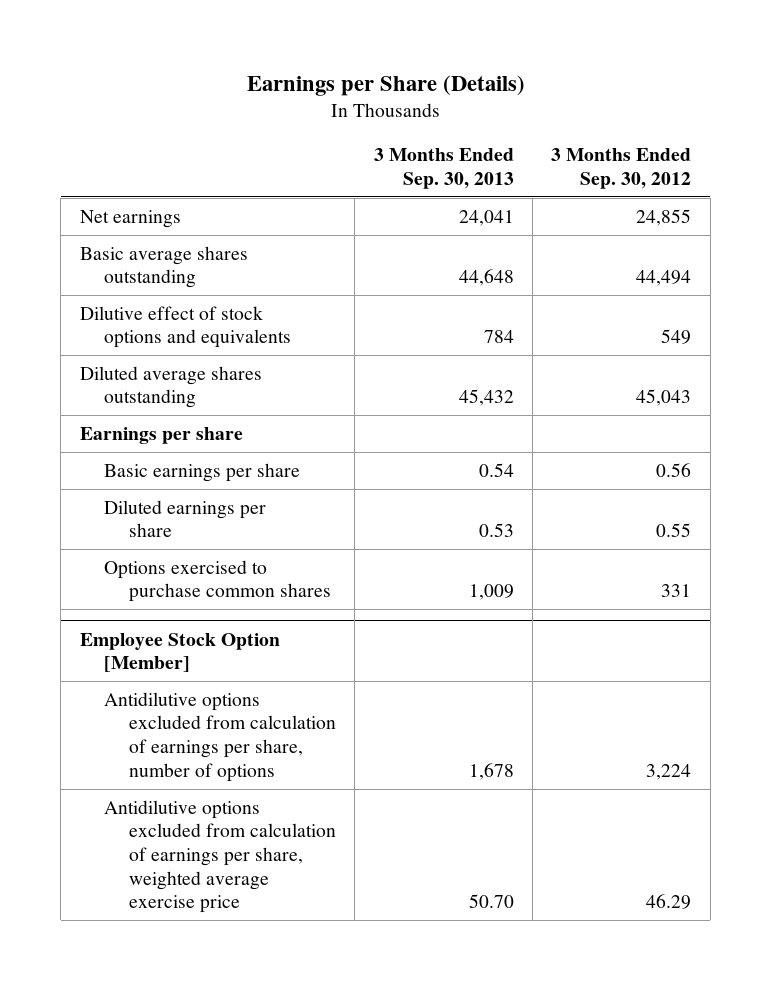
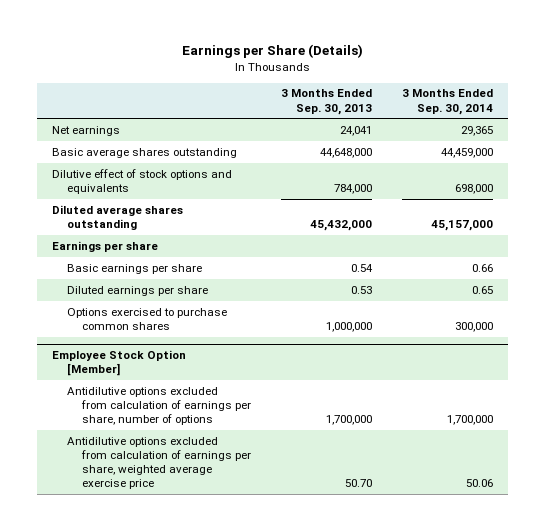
- | 3 Months Ended Sep. 30, 2013 | 3 Months Ended Sep. 30, 2012
+ | 3 Months Ended Sep. 30, 2013 | 3 Months Ended Sep. 30, 2014
- Basic average shares outstanding | 44,648 | 44,494
- Dilutive effect of stock options and equivalents | 784 | 549
- Diluted average shares outstanding | 45,432 | 45,043
+ Basic average shares outstanding | 44,648,000 | 44,459,000
+ Dilutive effect of stock options and equivalents | 784,000 | 698,000
+ Diluted average shares outstanding | 45,432,000 | 45,157,000
- Options exercised to purchase common shares | 1,009 | 331
+ Options exercised to purchase common shares | 1,000,000 | 300,000
@ Employee Stock Option [Member]
- Antidilutive options excluded from calculation of earnings per share, number of options | 1,678 | 3,224
+ Antidilutive options excluded from calculation of earnings per share, number of options | 1,700,000 | 1,700,000

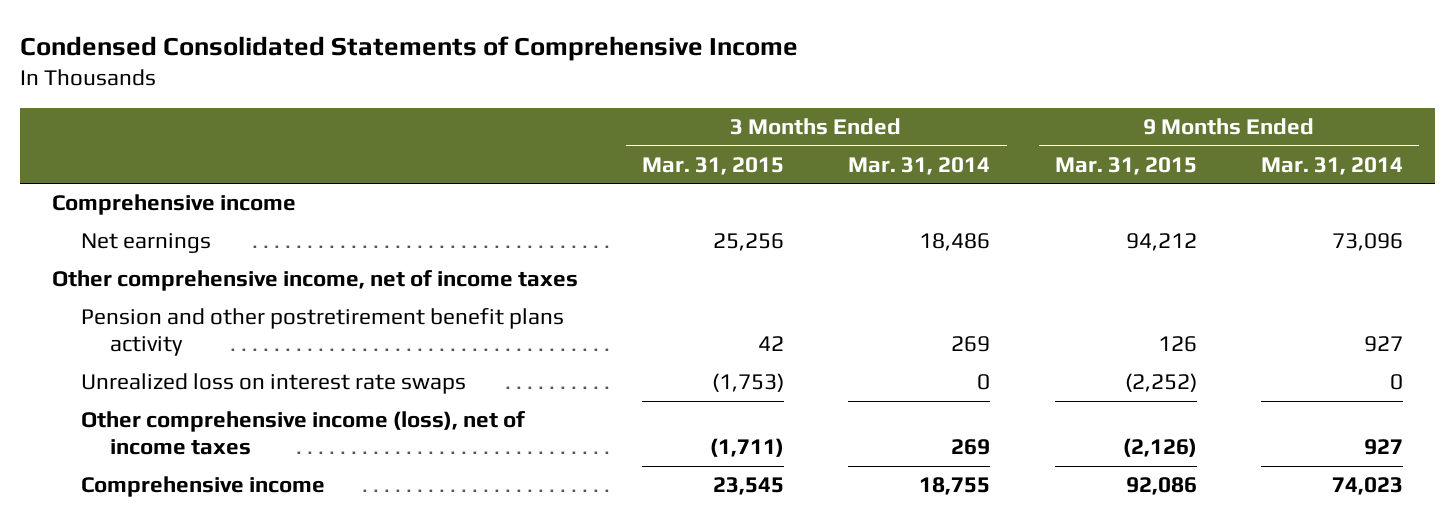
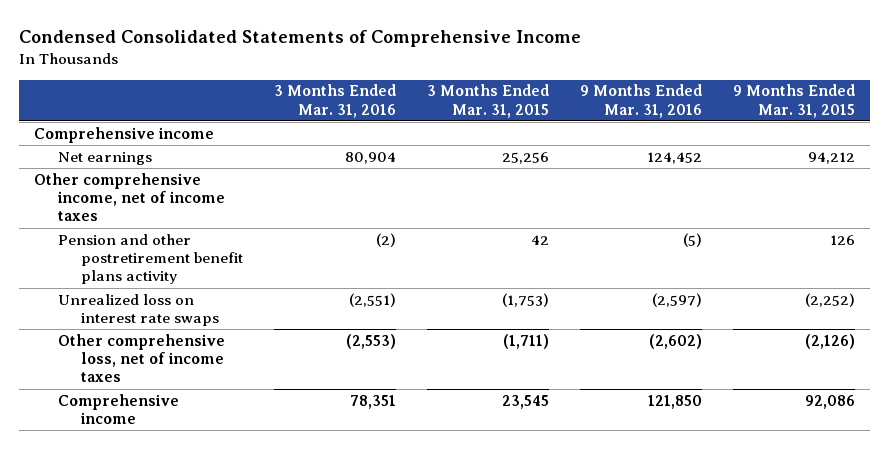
- | 3 Months Ended Mar. 31, 2015 | 3 Months Ended Mar. 31, 2014 | 9 Months Ended Mar. 31, 2015 | 9 Months Ended Mar. 31, 2014
+ | 3 Months Ended Mar. 31, 2016 | 3 Months Ended Mar. 31, 2015 | 9 Months Ended Mar. 31, 2016 | 9 Months Ended Mar. 31, 2015
- Other comprehensive income (loss), net of income taxes | (1,711) | 269 | (2,126) | 927
+ Other comprehensive loss, net of income taxes | (2,553) | (1,711) | (2,602) | (2,126)

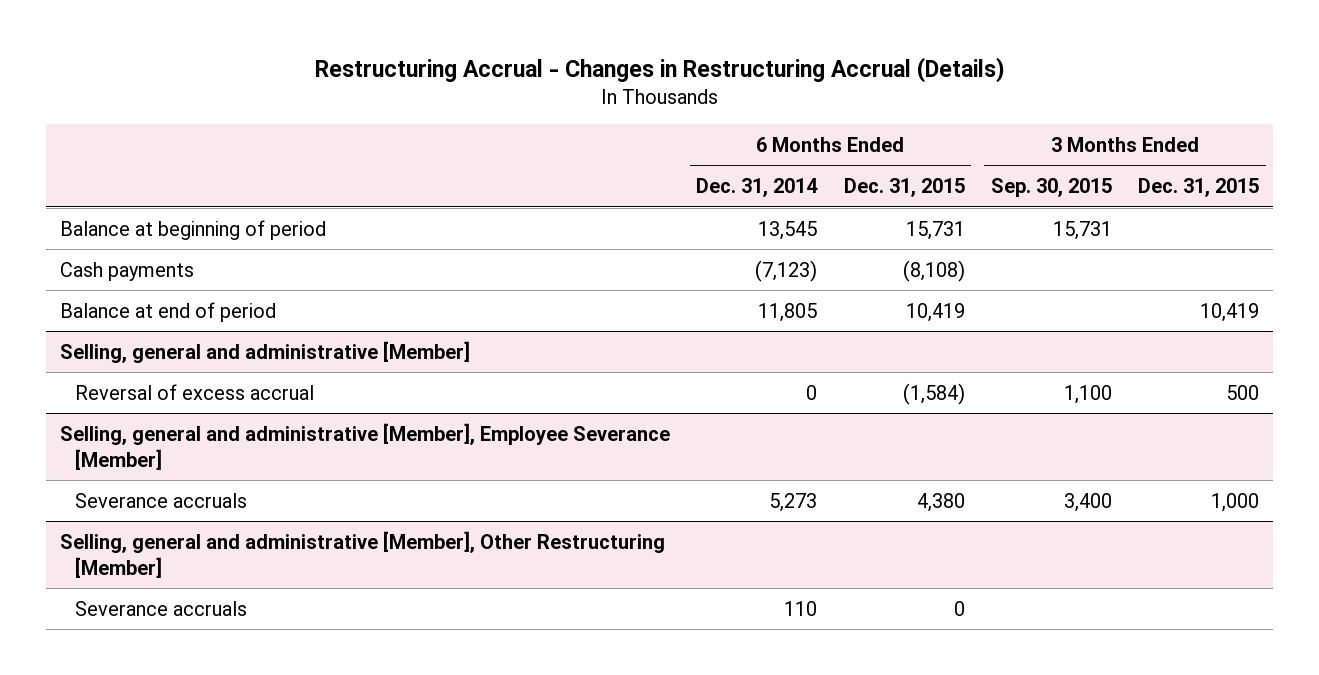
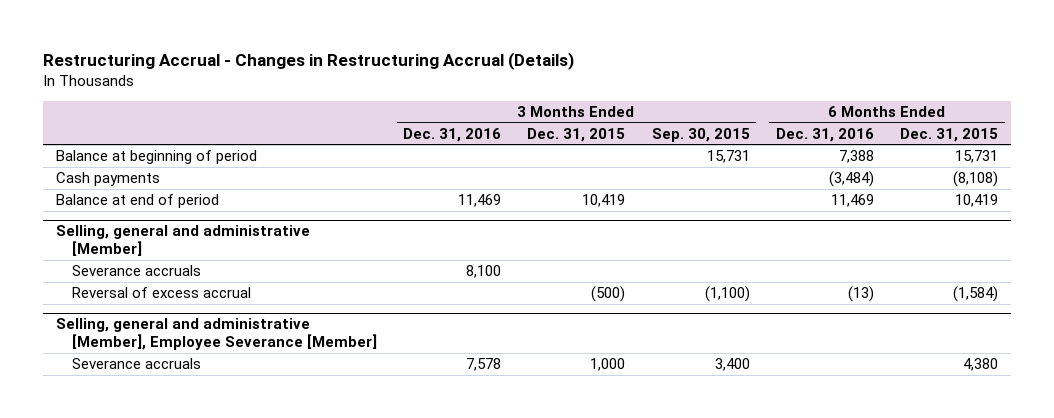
- | 6 Months Ended Dec. 31, 2014 | 6 Months Ended Dec. 31, 2015 | 3 Months Ended Sep. 30, 2015 | 3 Months Ended Dec. 31, 2015
+ | 3 Months Ended Dec. 31, 2016 | 3 Months Ended Dec. 31, 2015 | 3 Months Ended Sep. 30, 2015 | 6 Months Ended Dec. 31, 2016 | 6 Months Ended Dec. 31, 2015
@ Selling, general and administrative [Member]
- Reversal of excess accrual | 0 | (1,584) | 1,100 | 500
+ Severance accruals | 8,100 | | | |
+ Reversal of excess accrual | | (500) | (1,100) | (13) | (1,584)
- Selling, general and administrative [Member], Other Restructuring [Member]
- Severance accruals | 110 | 0 | |

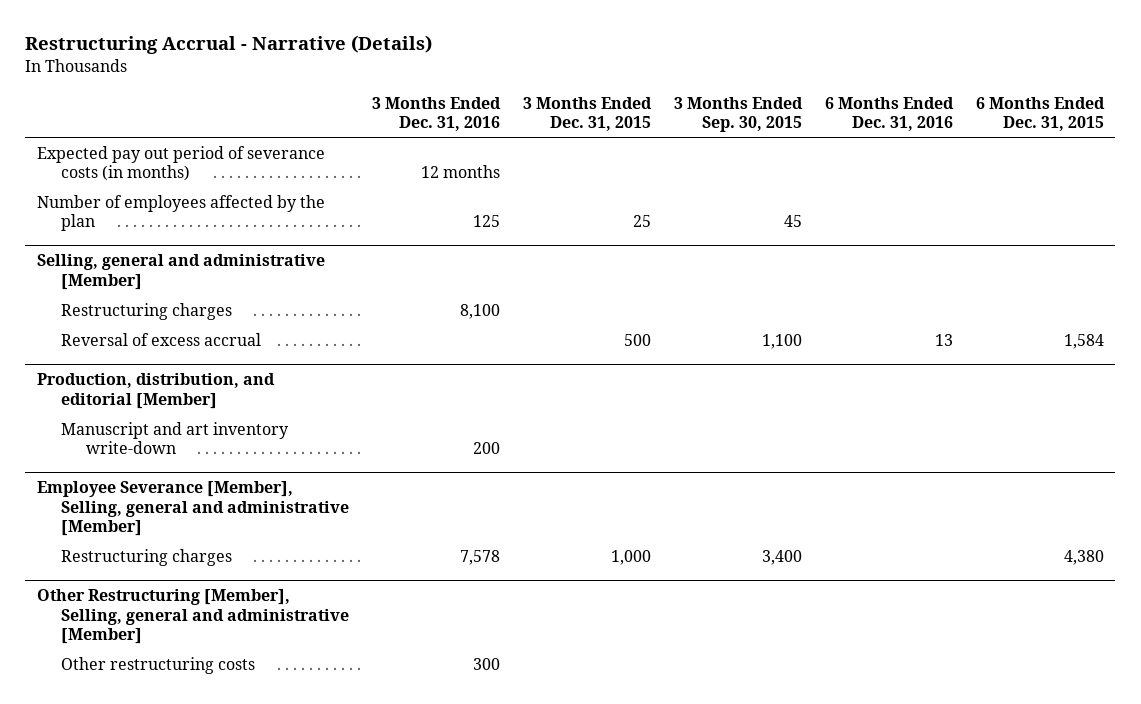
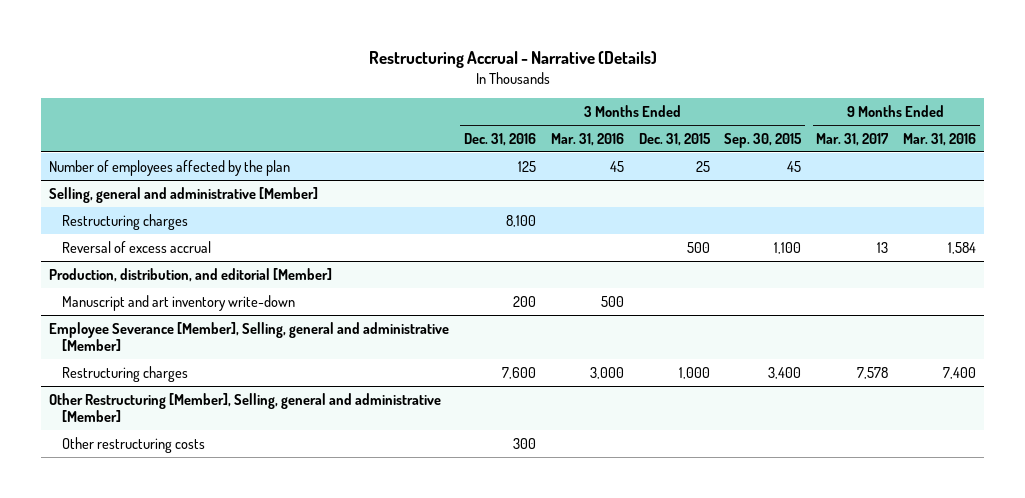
- | 3 Months Ended Dec. 31, 2016 | 3 Months Ended Dec. 31, 2015 | 3 Months Ended Sep. 30, 2015 | 6 Months Ended Dec. 31, 2016 | 6 Months Ended Dec. 31, 2015
+ | 3 Months Ended Dec. 31, 2016 | 3 Months Ended Mar. 31, 2016 | 3 Months Ended Dec. 31, 2015 | 3 Months Ended Sep. 30, 2015 | 9 Months Ended Mar. 31, 2017 | 9 Months Ended Mar. 31, 2016
- Expected pay out period of severance costs (in months) | 12 months | | | |
@ Employee Severance [Member], Selling, general and administrative [Member]
- Restructuring charges | 7,578 | 1,000 | 3,400 | | 4,380
+ Restructuring charges | 7,600 | 3,000 | 1,000 | 3,400 | 7,578 | 7,400

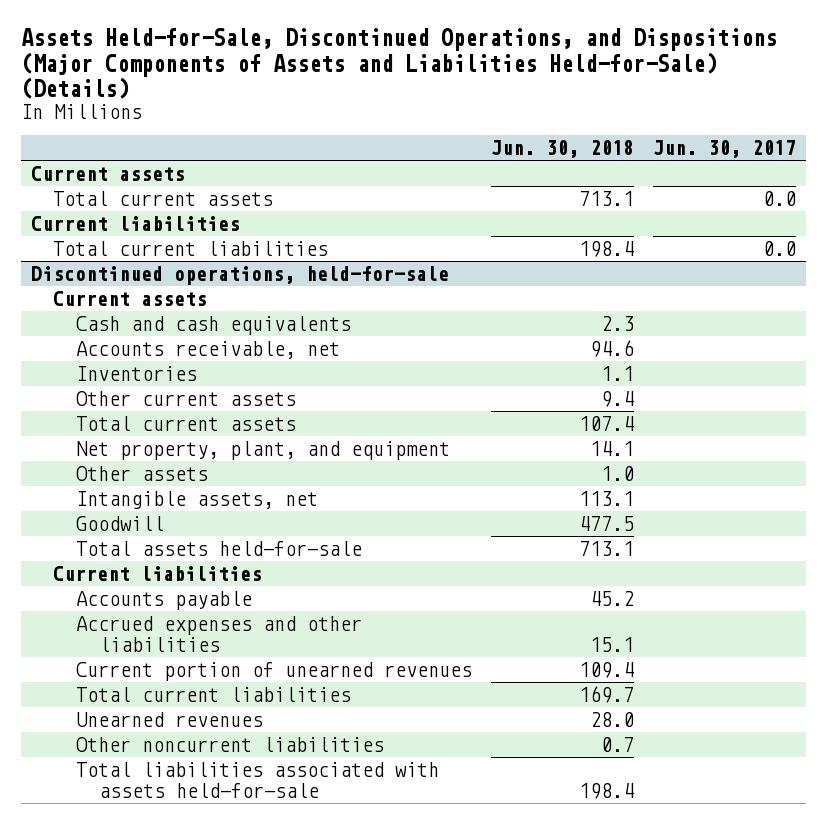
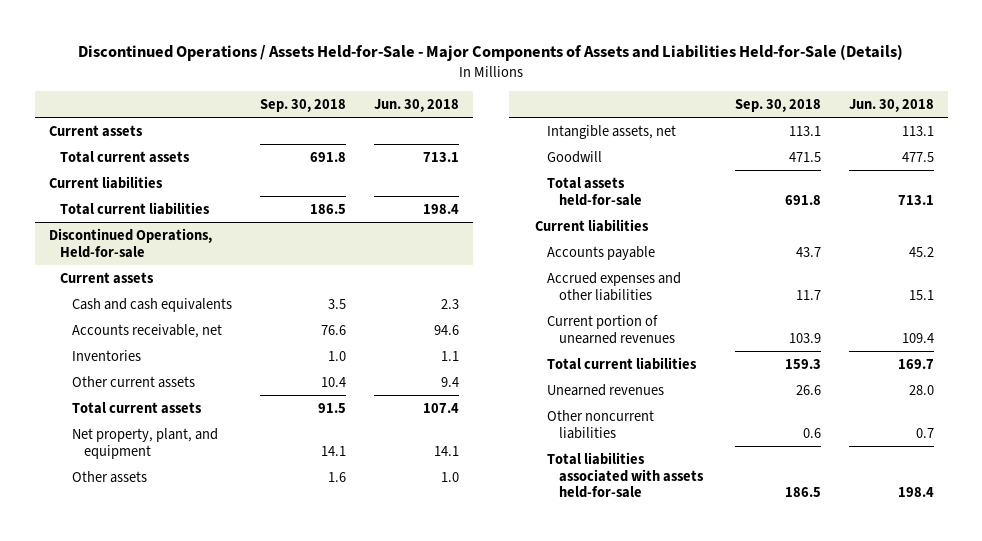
- Assets Held-for-Sale, Discontinued Operations, and Dispositions (Major Components of Assets and Liabilities Held-for-Sale) (Details)
+ Discontinued Operations / Assets Held-for-Sale - Major Components of Assets and Liabilities Held-for-Sale (Details)
- | Jun. 30, 2018 | Jun. 30, 2017
+ | Sep. 30, 2018 | Jun. 30, 2018
- Discontinued operations, held-for-sale
+ Discontinued Operations, Held-for-sale

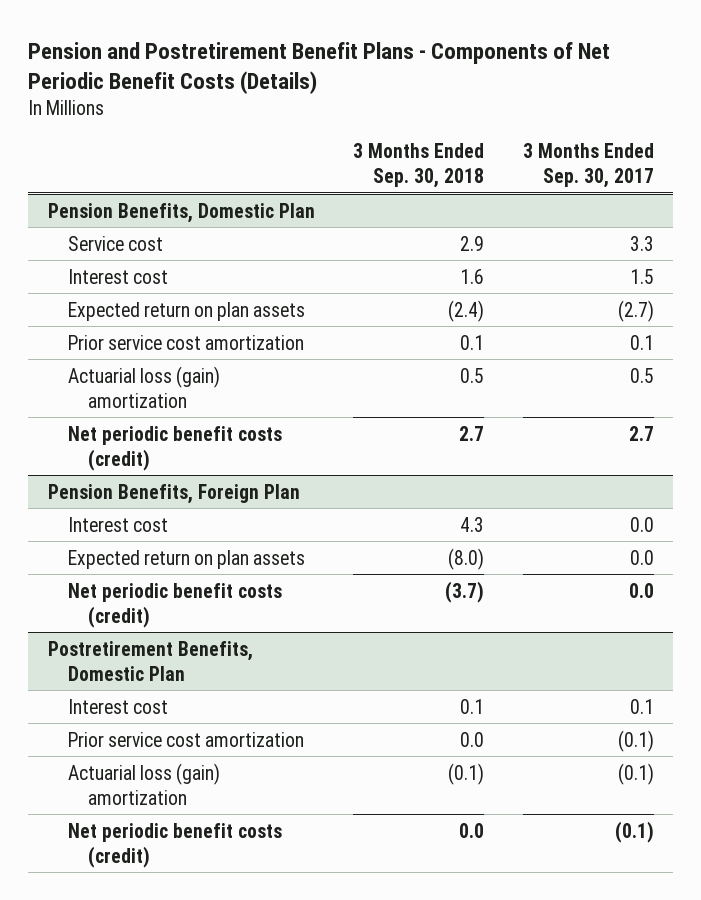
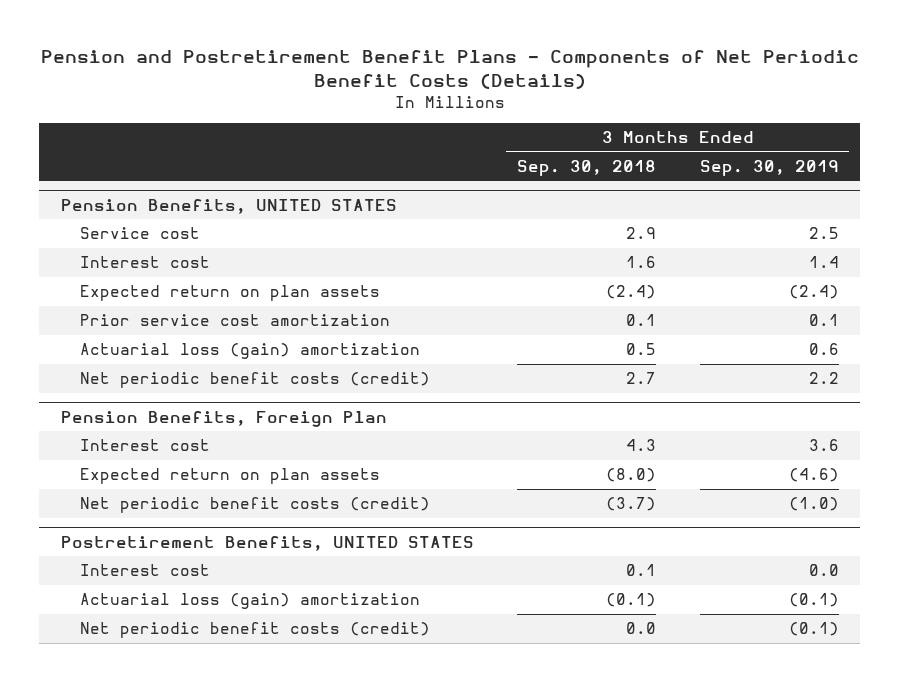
- | 3 Months Ended Sep. 30, 2018 | 3 Months Ended Sep. 30, 2017
+ | 3 Months Ended Sep. 30, 2018 | 3 Months Ended Sep. 30, 2019
- Pension Benefits, Domestic Plan
+ Pension Benefits, UNITED STATES
- Postretirement Benefits, Domestic Plan
+ Postretirement Benefits, UNITED STATES
- Prior service cost amortization | 0.0 | (0.1)

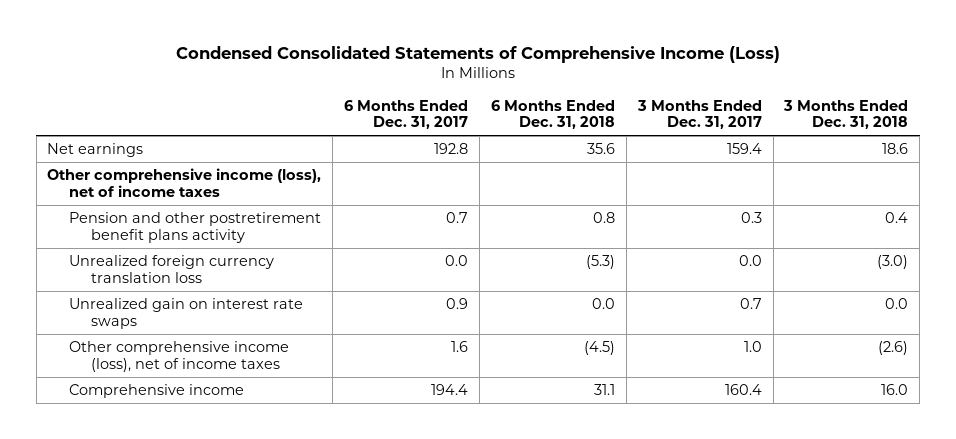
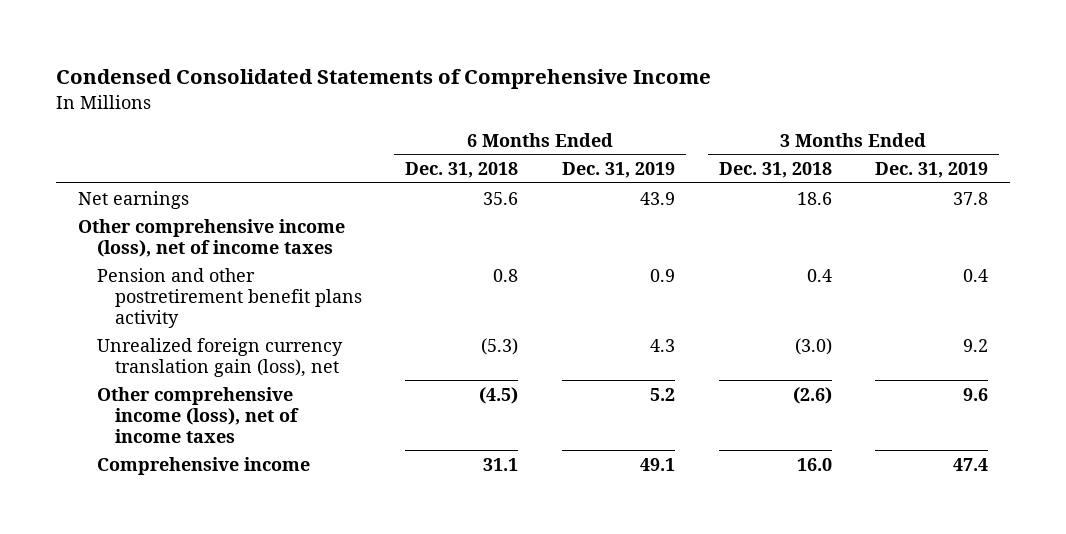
- Condensed Consolidated Statements of Comprehensive Income (Loss)
+ Condensed Consolidated Statements of Comprehensive Income
- | 6 Months Ended Dec. 31, 2017 | 6 Months Ended Dec. 31, 2018 | 3 Months Ended Dec. 31, 2017 | 3 Months Ended Dec. 31, 2018
+ | 6 Months Ended Dec. 31, 2018 | 6 Months Ended Dec. 31, 2019 | 3 Months Ended Dec. 31, 2018 | 3 Months Ended Dec. 31, 2019
- Unrealized foreign currency translation loss | 0.0 | (5.3) | 0.0 | (3.0)
- Unrealized gain on interest rate swaps | 0.9 | 0.0 | 0.7 | 0.0
+ Unrealized foreign currency translation gain (loss), net | (5.3) | 4.3 | (3.0) | 9.2

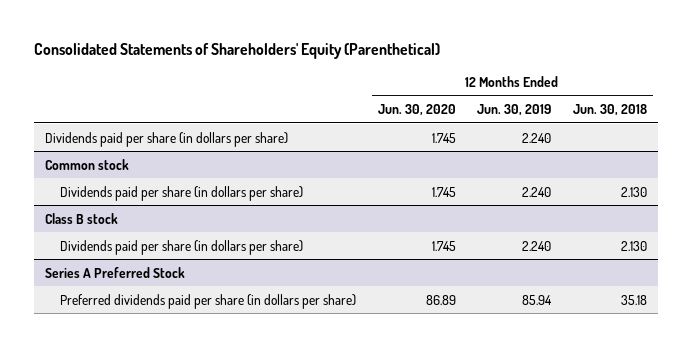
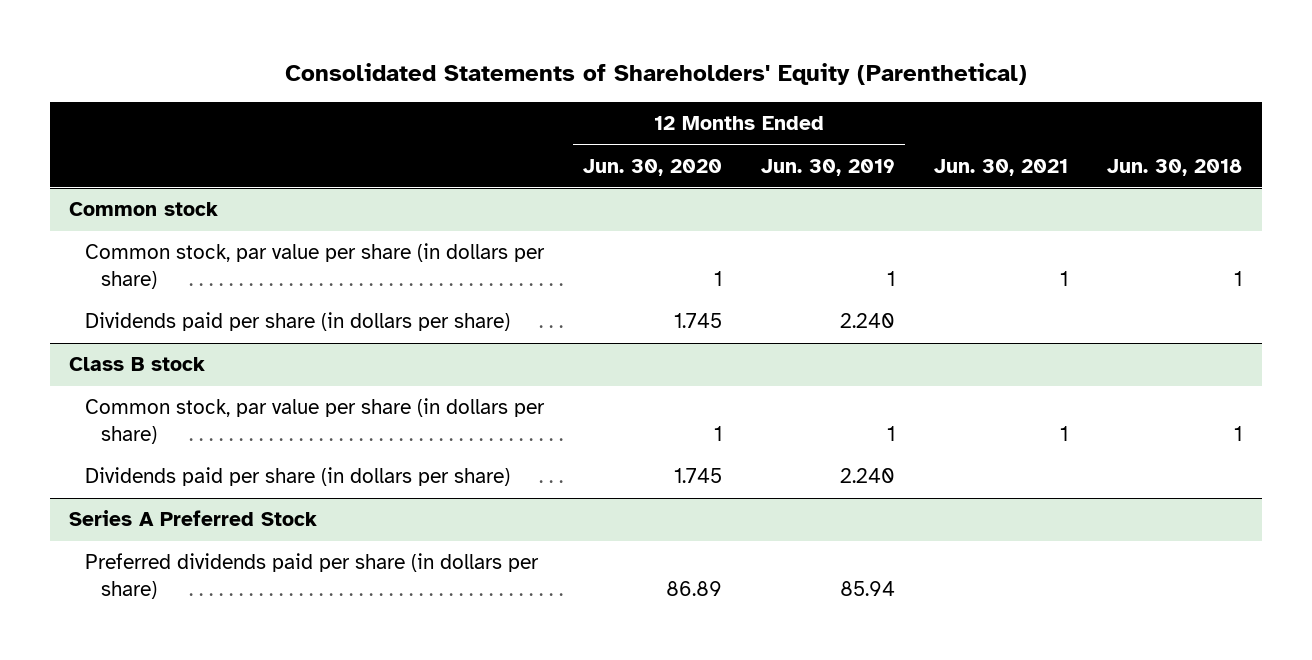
- | 12 Months Ended Jun. 30, 2020 | 12 Months Ended Jun. 30, 2019 | 12 Months Ended Jun. 30, 2018
+ | 12 Months Ended Jun. 30, 2020 | 12 Months Ended Jun. 30, 2019 | Jun. 30, 2021 | Jun. 30, 2018
- Dividends paid per share (in dollars per share) | 1.745 | 2.240 |
@ Common stock
+ Common stock, par value per share (in dollars per share) | 1 | 1 | 1 | 1
@ Class B stock
+ Common stock, par value per share (in dollars per share) | 1 | 1 | 1 | 1

